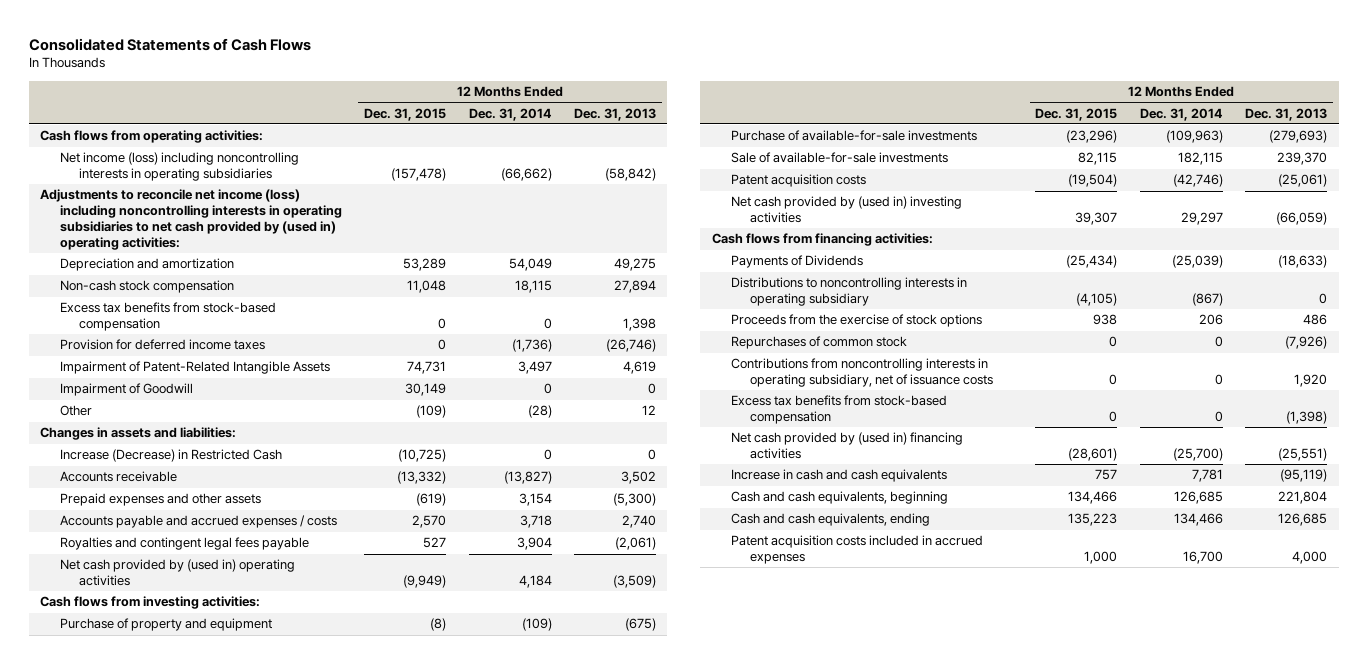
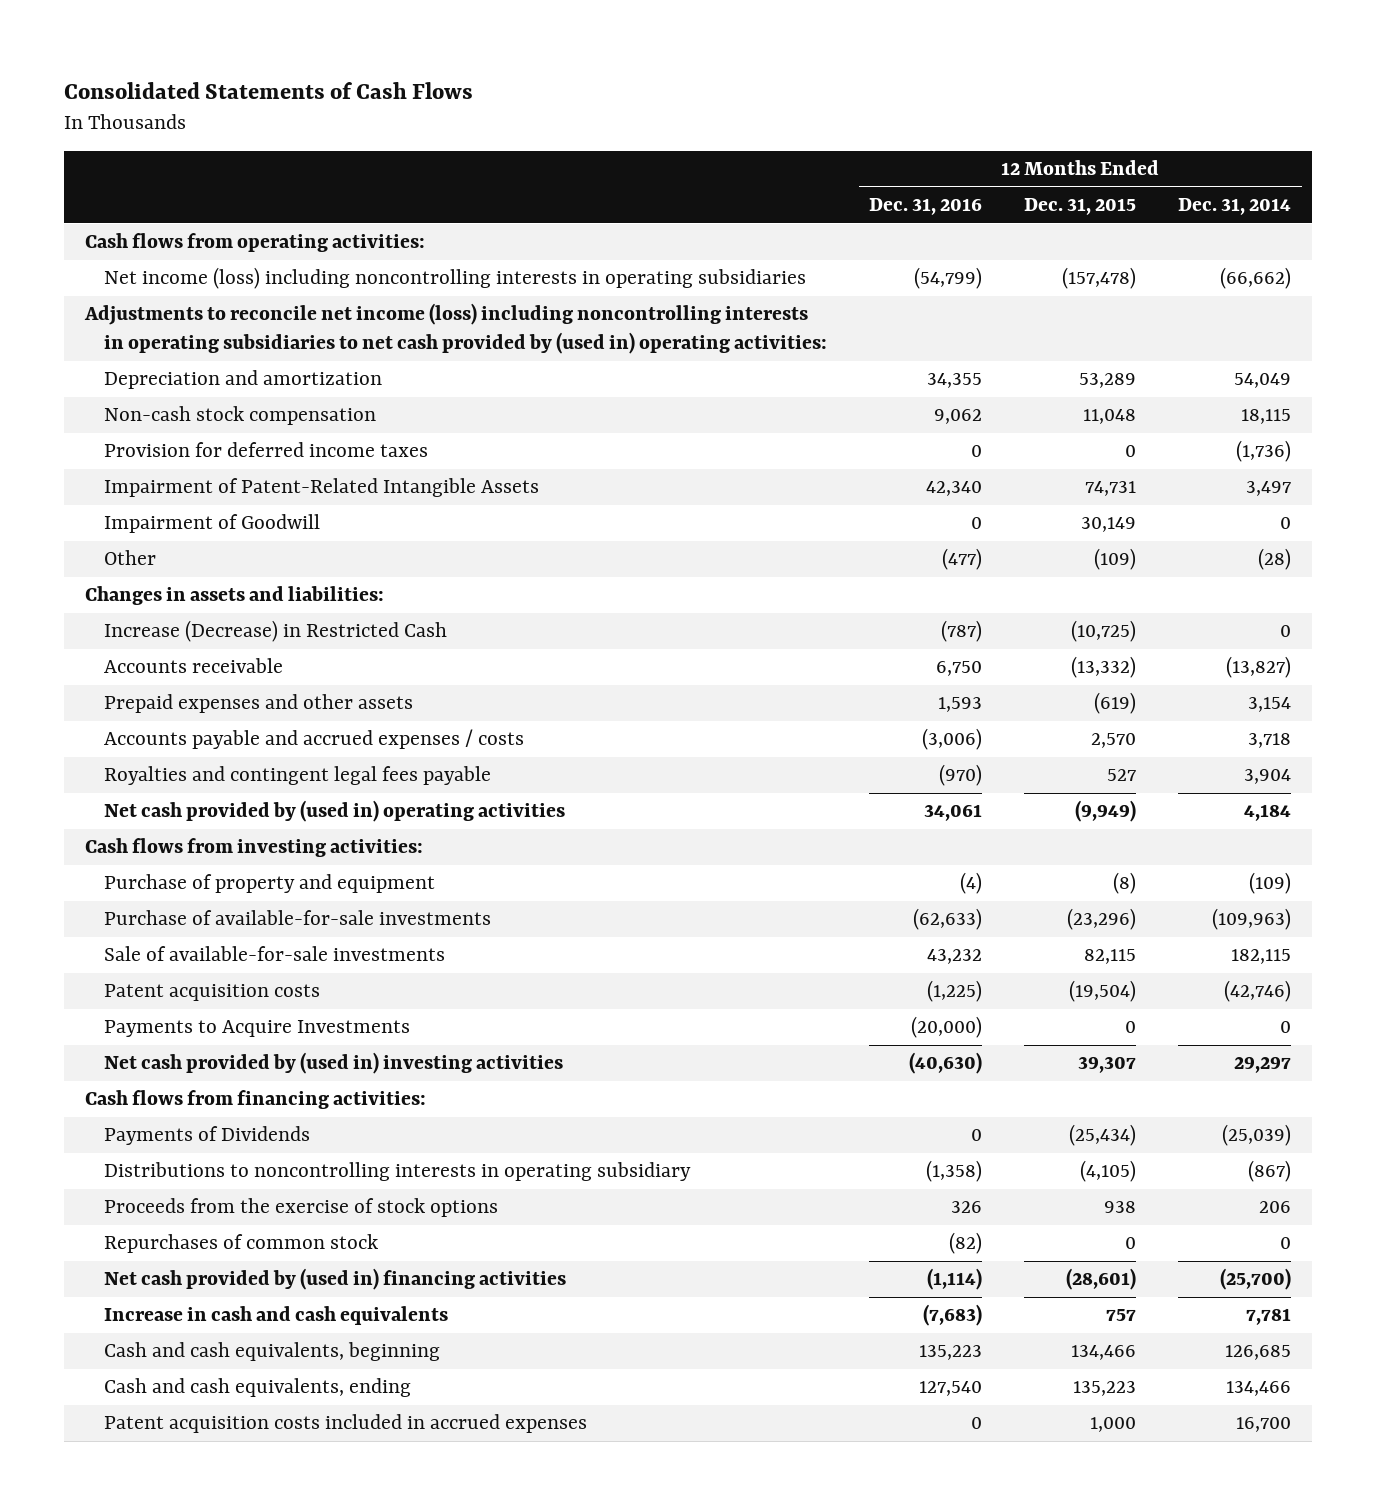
- | 12 Months Ended Dec. 31, 2015 | 12 Months Ended Dec. 31, 2014 | 12 Months Ended Dec. 31, 2013
+ | 12 Months Ended Dec. 31, 2016 | 12 Months Ended Dec. 31, 2015 | 12 Months Ended Dec. 31, 2014
- Excess tax benefits from stock-based compensation | 0 | 0 | 1,398
+ Payments to Acquire Investments | (20,000) | 0 | 0
- Contributions from noncontrolling interests in operating subsidiary, net of issuance costs | 0 | 0 | 1,920
- Excess tax benefits from stock-based compensation | 0 | 0 | (1,398)

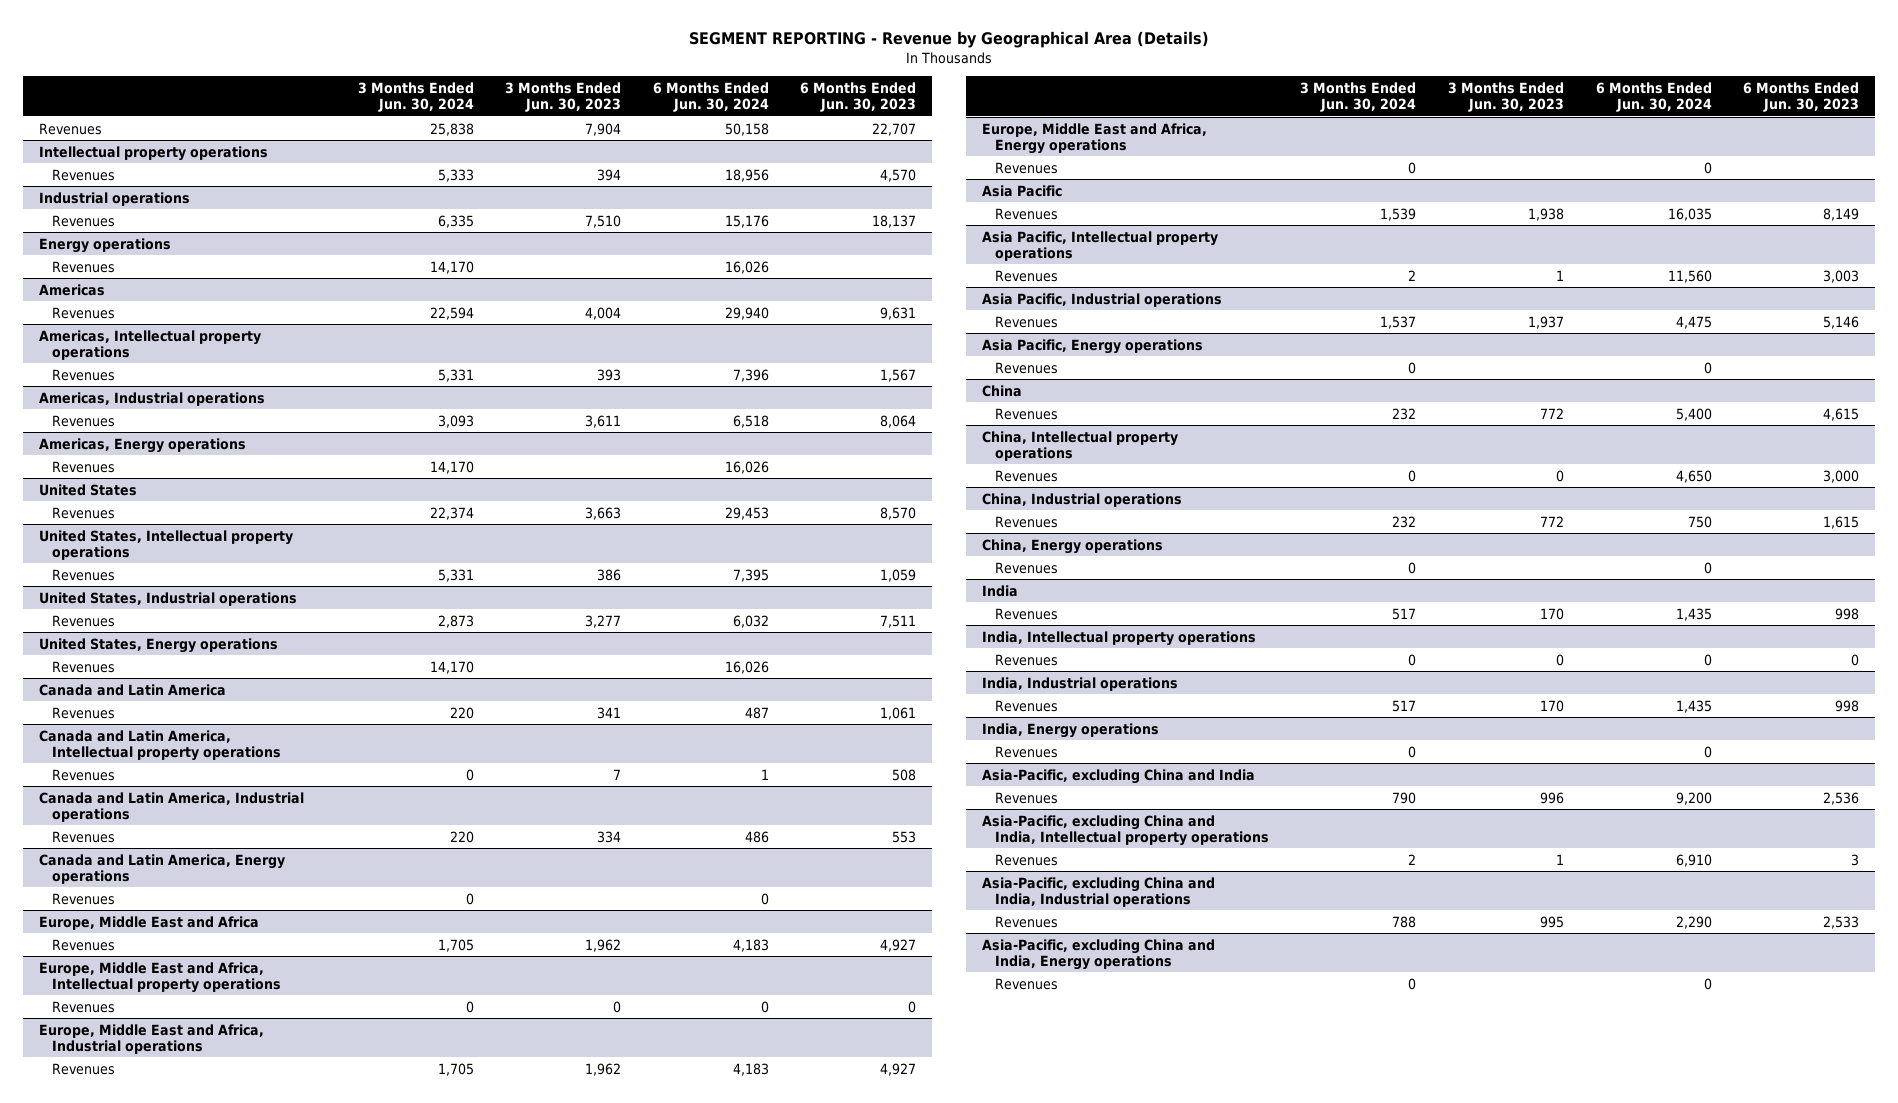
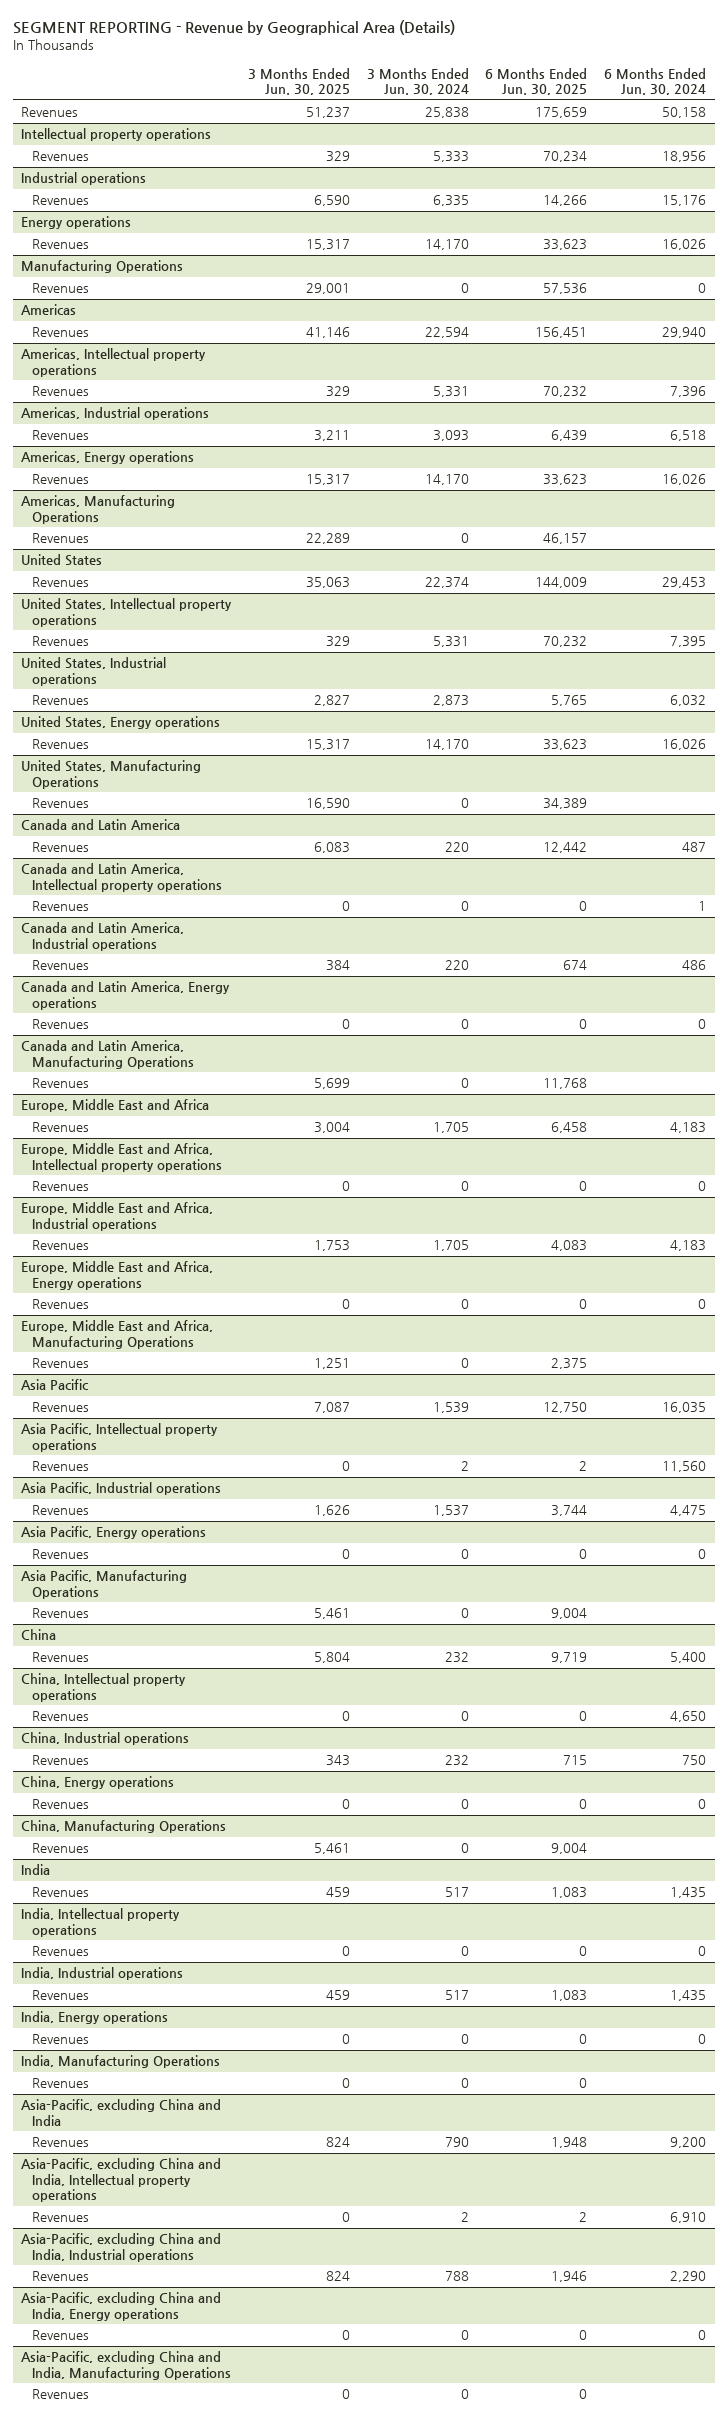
- | 3 Months Ended Jun. 30, 2024 | 3 Months Ended Jun. 30, 2023 | 6 Months Ended Jun. 30, 2024 | 6 Months Ended Jun. 30, 2023
+ | 3 Months Ended Jun. 30, 2025 | 3 Months Ended Jun. 30, 2024 | 6 Months Ended Jun. 30, 2025 | 6 Months Ended Jun. 30, 2024
+ Manufacturing Operations
+ Revenues | 29,001 | 0 | 57,536 | 0
+ Americas, Manufacturing Operations
+ Revenues | 22,289 | 0 | 46,157 |
+ United States, Manufacturing Operations
+ Revenues | 16,590 | 0 | 34,389 |
+ Canada and Latin America, Manufacturing Operations
+ Revenues | 5,699 | 0 | 11,768 |
+ Europe, Middle East and Africa, Manufacturing Operations
+ Revenues | 1,251 | 0 | 2,375 |
+ Asia Pacific, Manufacturing Operations
+ Revenues | 5,461 | 0 | 9,004 |
+ China, Manufacturing Operations
+ Revenues | 5,461 | 0 | 9,004 |
+ India, Manufacturing Operations
+ Revenues | 0 | 0 | 0 |
+ Asia-Pacific, excluding China and India, Manufacturing Operations
+ Revenues | 0 | 0 | 0 |

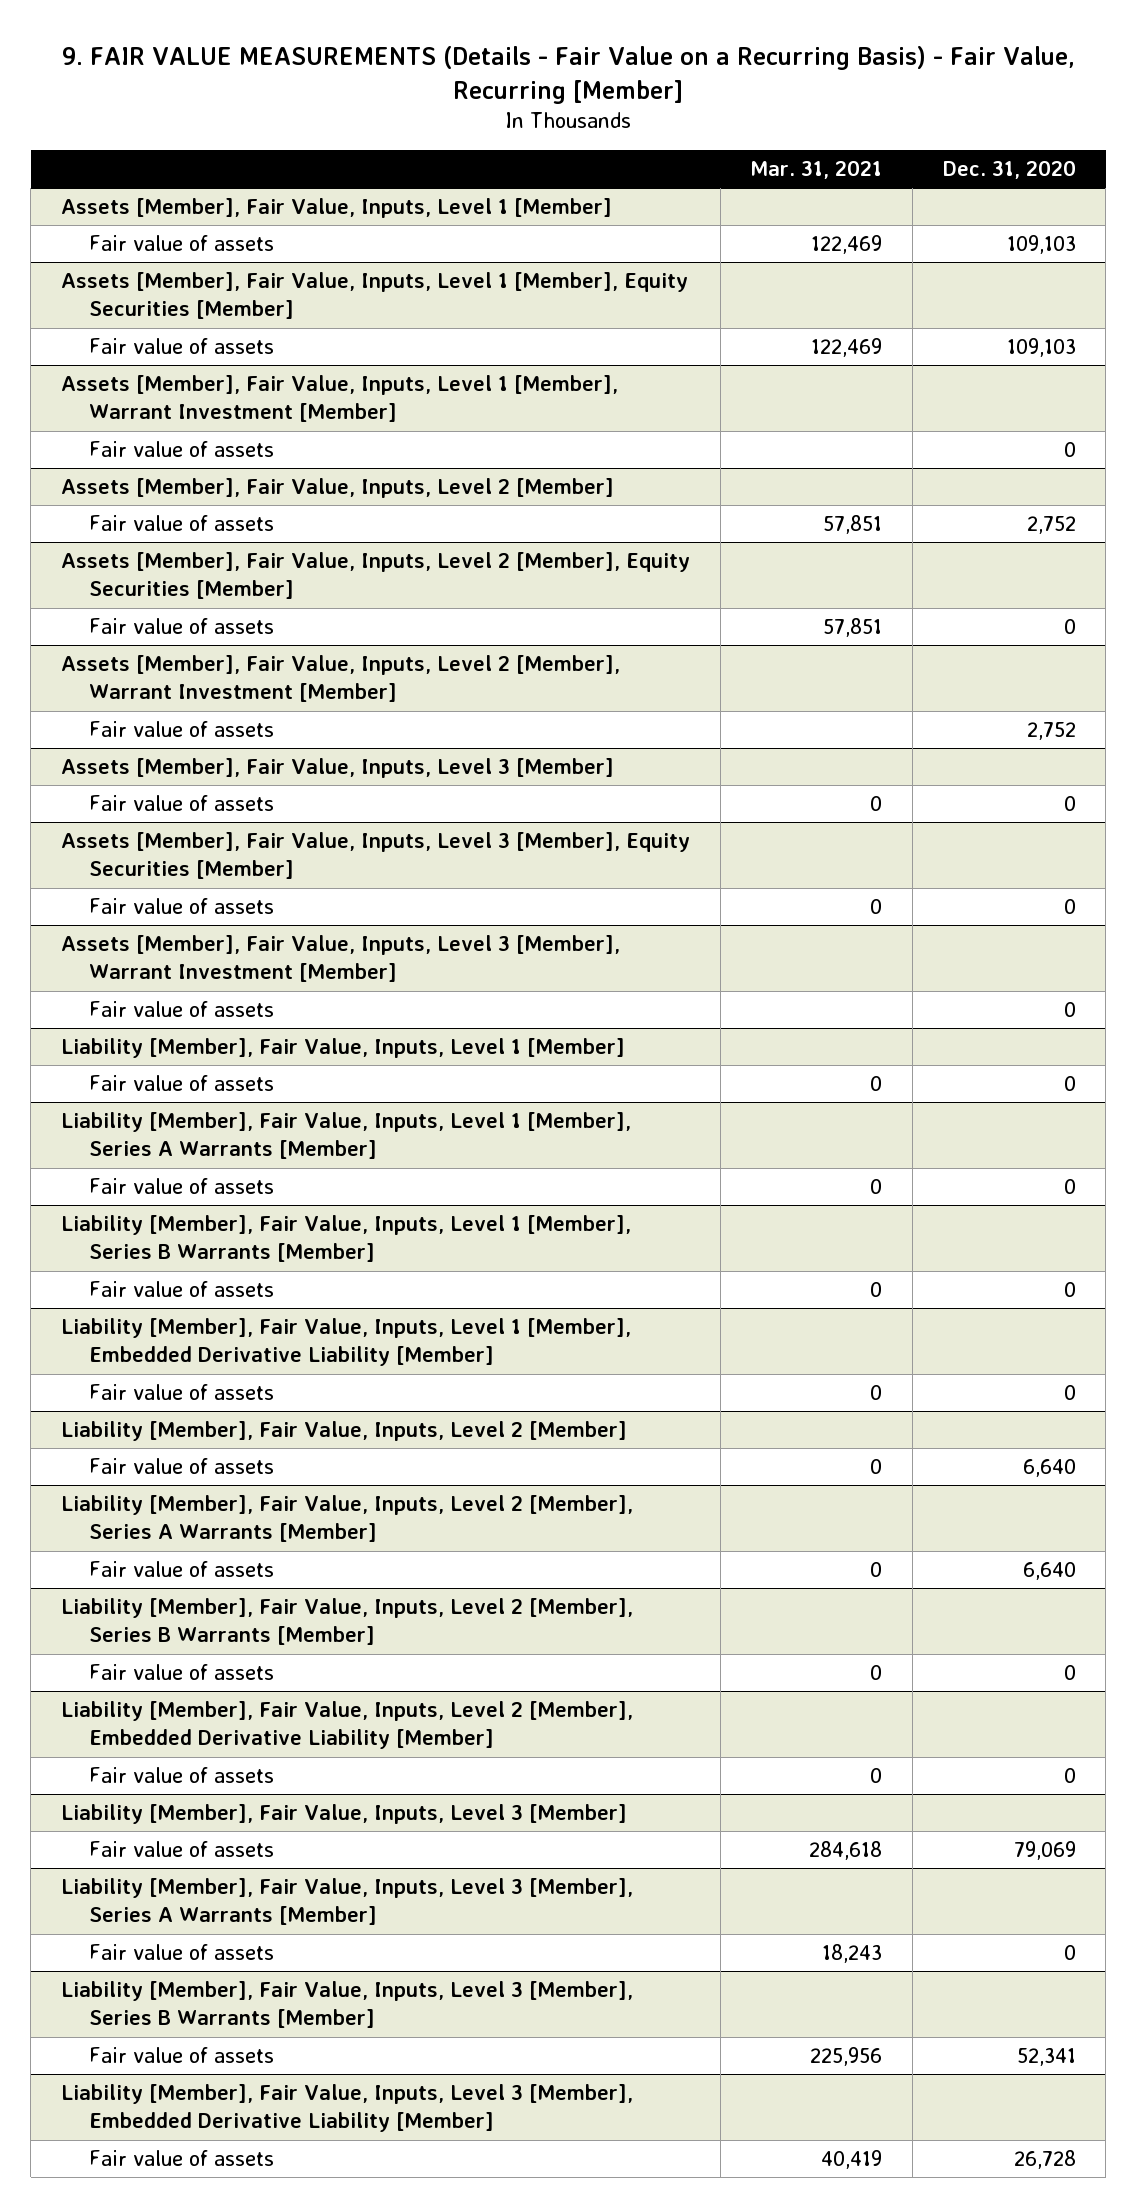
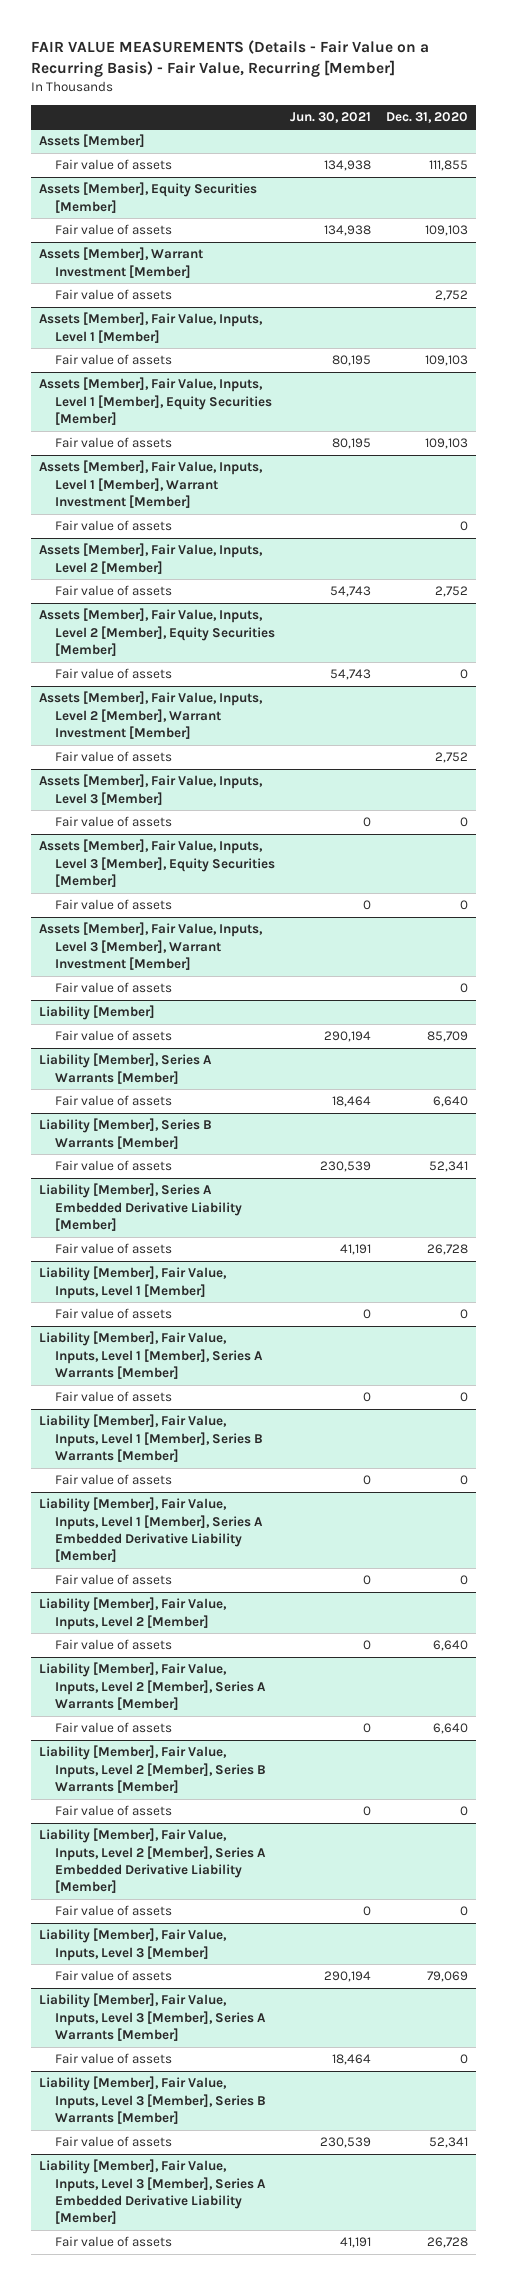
- 9. FAIR VALUE MEASUREMENTS (Details - Fair Value on a Recurring Basis) - Fair Value, Recurring [Member]
+ FAIR VALUE MEASUREMENTS (Details - Fair Value on a Recurring Basis) - Fair Value, Recurring [Member]
- | Mar. 31, 2021 | Dec. 31, 2020
+ | Jun. 30, 2021 | Dec. 31, 2020
+ Assets [Member]
+ Fair value of assets | 134,938 | 111,855
+ Assets [Member], Equity Securities [Member]
+ Fair value of assets | 134,938 | 109,103
+ Assets [Member], Warrant Investment [Member]
+ Fair value of assets | | 2,752
+ Liability [Member]
+ Fair value of assets | 290,194 | 85,709
+ Liability [Member], Series A Warrants [Member]
+ Fair value of assets | 18,464 | 6,640
+ Liability [Member], Series B Warrants [Member]
+ Fair value of assets | 230,539 | 52,341
+ Liability [Member], Series A Embedded Derivative Liability [Member]
+ Fair value of assets | 41,191 | 26,728
- Liability [Member], Fair Value, Inputs, Level 1 [Member], Embedded Derivative Liability [Member]
+ Liability [Member], Fair Value, Inputs, Level 1 [Member], Series A Embedded Derivative Liability [Member]
- Liability [Member], Fair Value, Inputs, Level 2 [Member], Embedded Derivative Liability [Member]
+ Liability [Member], Fair Value, Inputs, Level 2 [Member], Series A Embedded Derivative Liability [Member]
- Liability [Member], Fair Value, Inputs, Level 3 [Member], Embedded Derivative Liability [Member]
+ Liability [Member], Fair Value, Inputs, Level 3 [Member], Series A Embedded Derivative Liability [Member]

